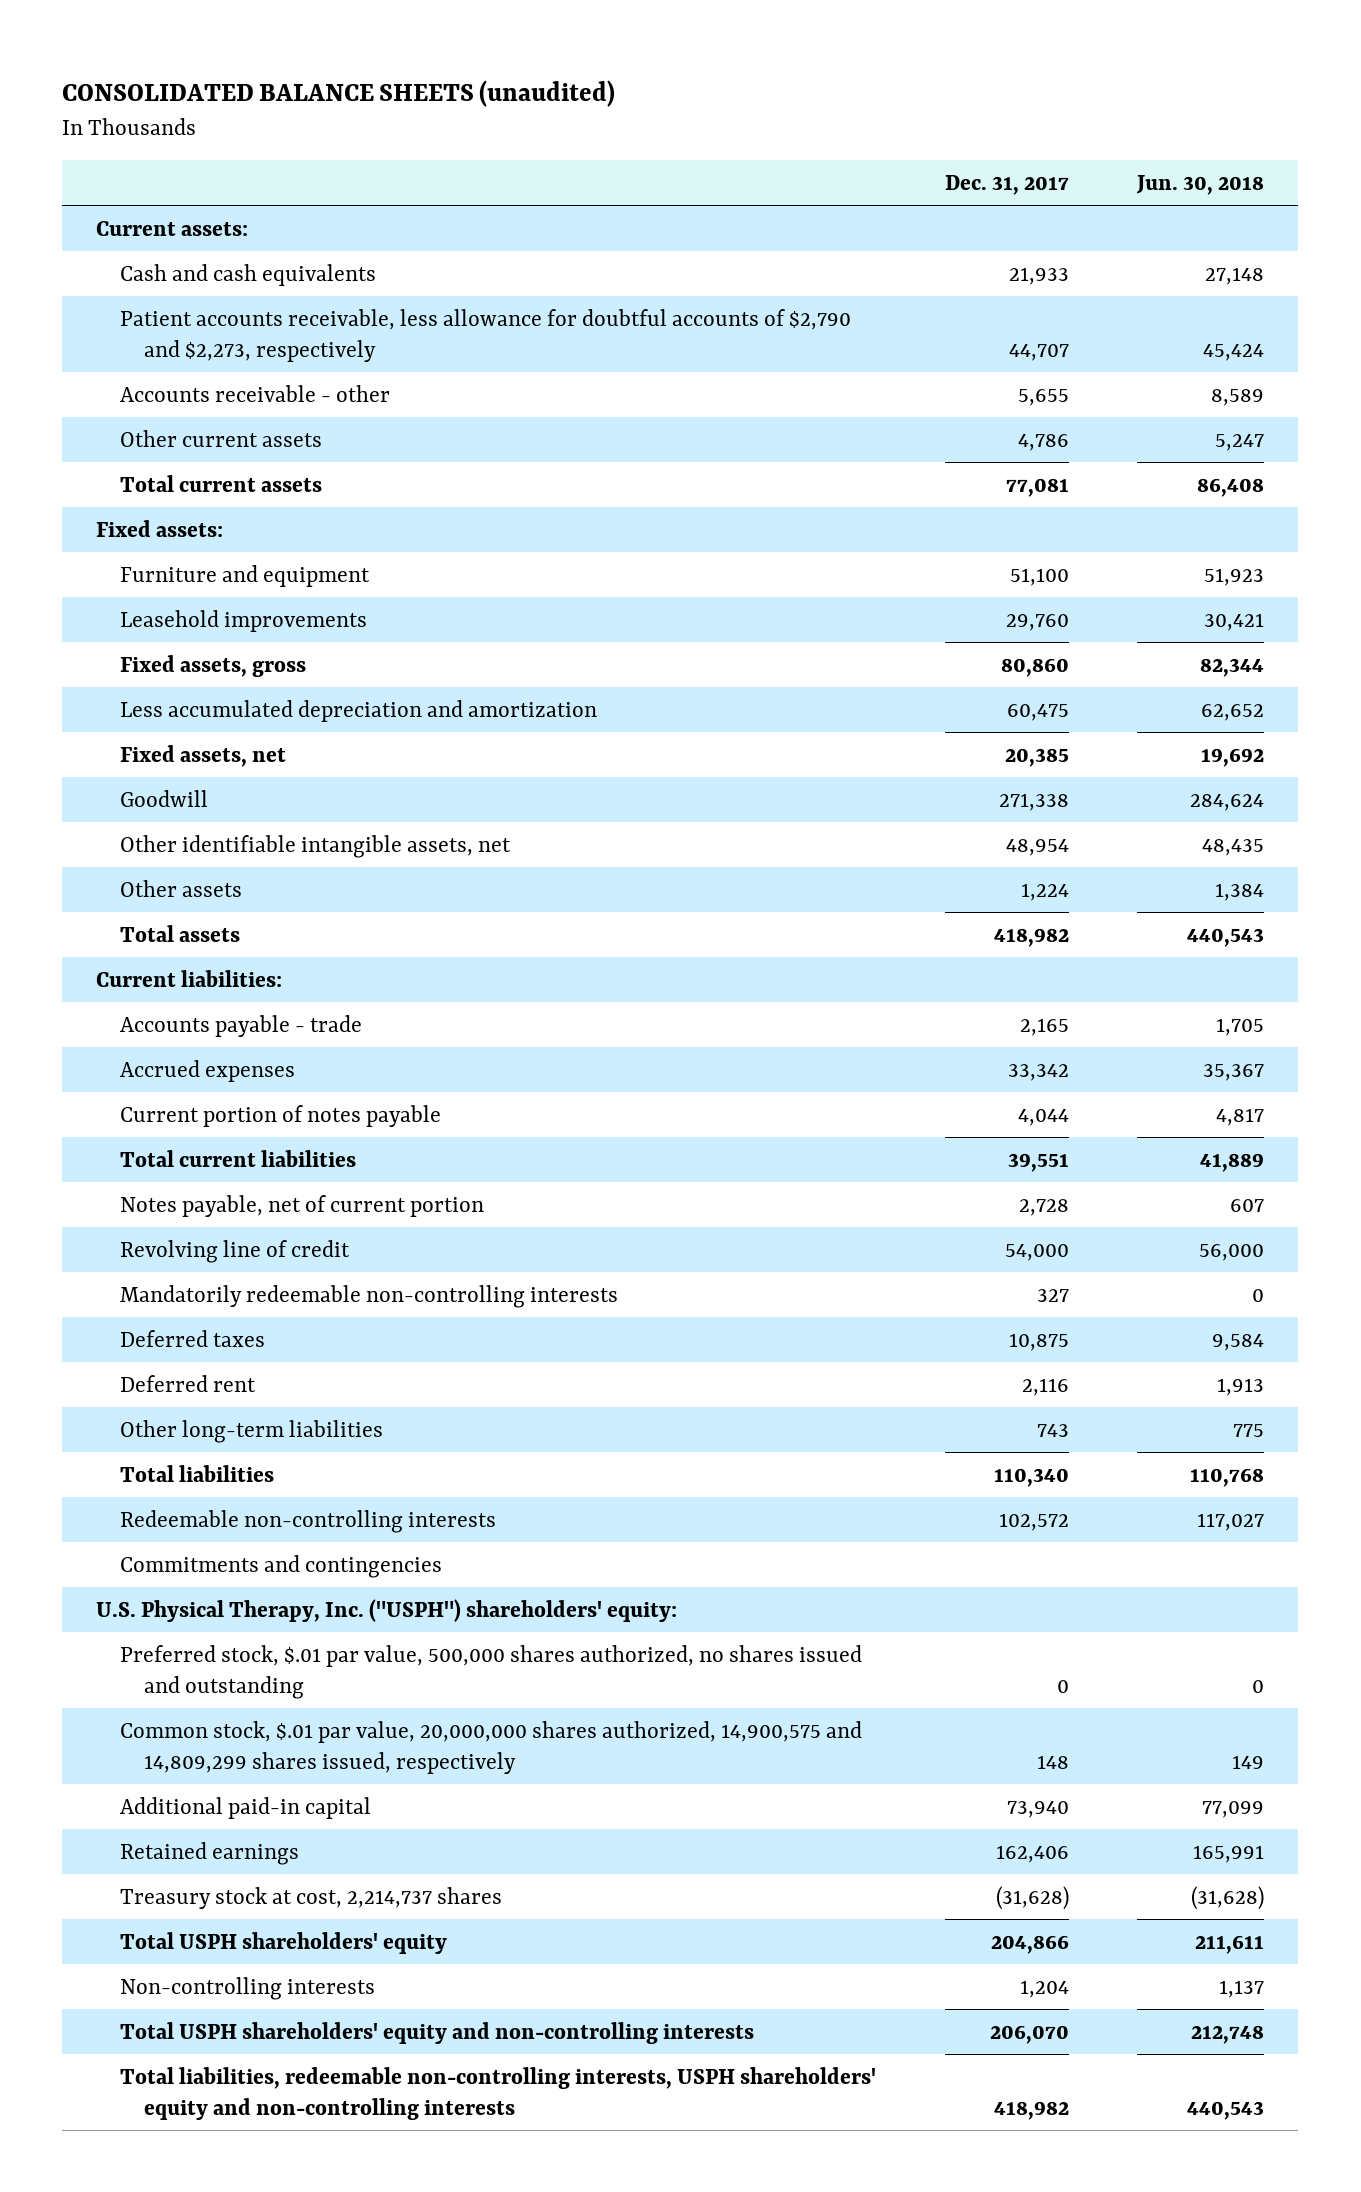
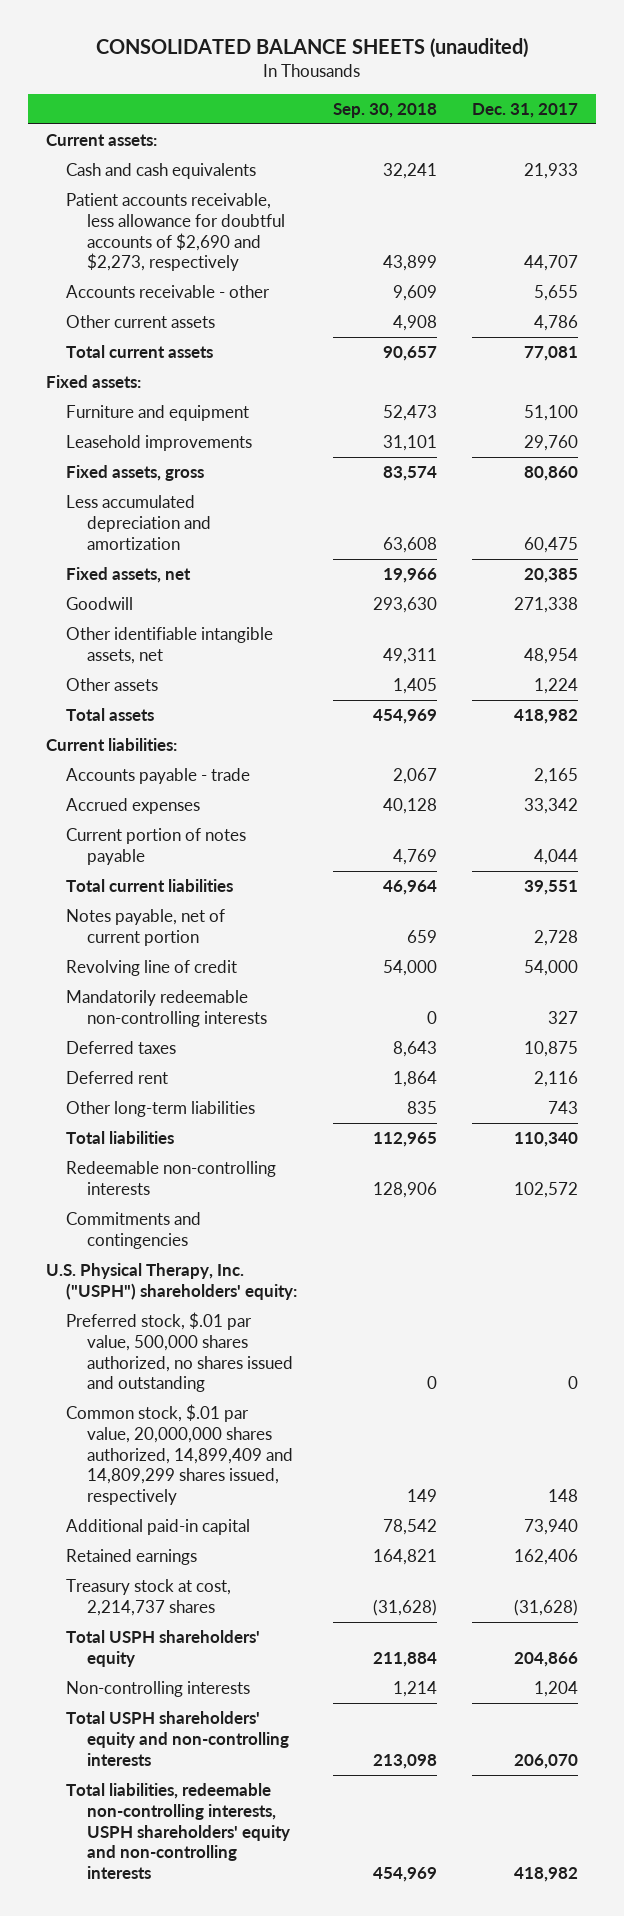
- | Dec. 31, 2017 | Jun. 30, 2018
+ | Sep. 30, 2018 | Dec. 31, 2017
- Patient accounts receivable, less allowance for doubtful accounts of $2,790 and $2,273, respectively | 44,707 | 45,424
+ Patient accounts receivable, less allowance for doubtful accounts of $2,690 and $2,273, respectively | 43,899 | 44,707
- Common stock, $.01 par value, 20,000,000 shares authorized, 14,900,575 and 14,809,299 shares issued, respectively | 148 | 149
+ Common stock, $.01 par value, 20,000,000 shares authorized, 14,899,409 and 14,809,299 shares issued, respectively | 149 | 148

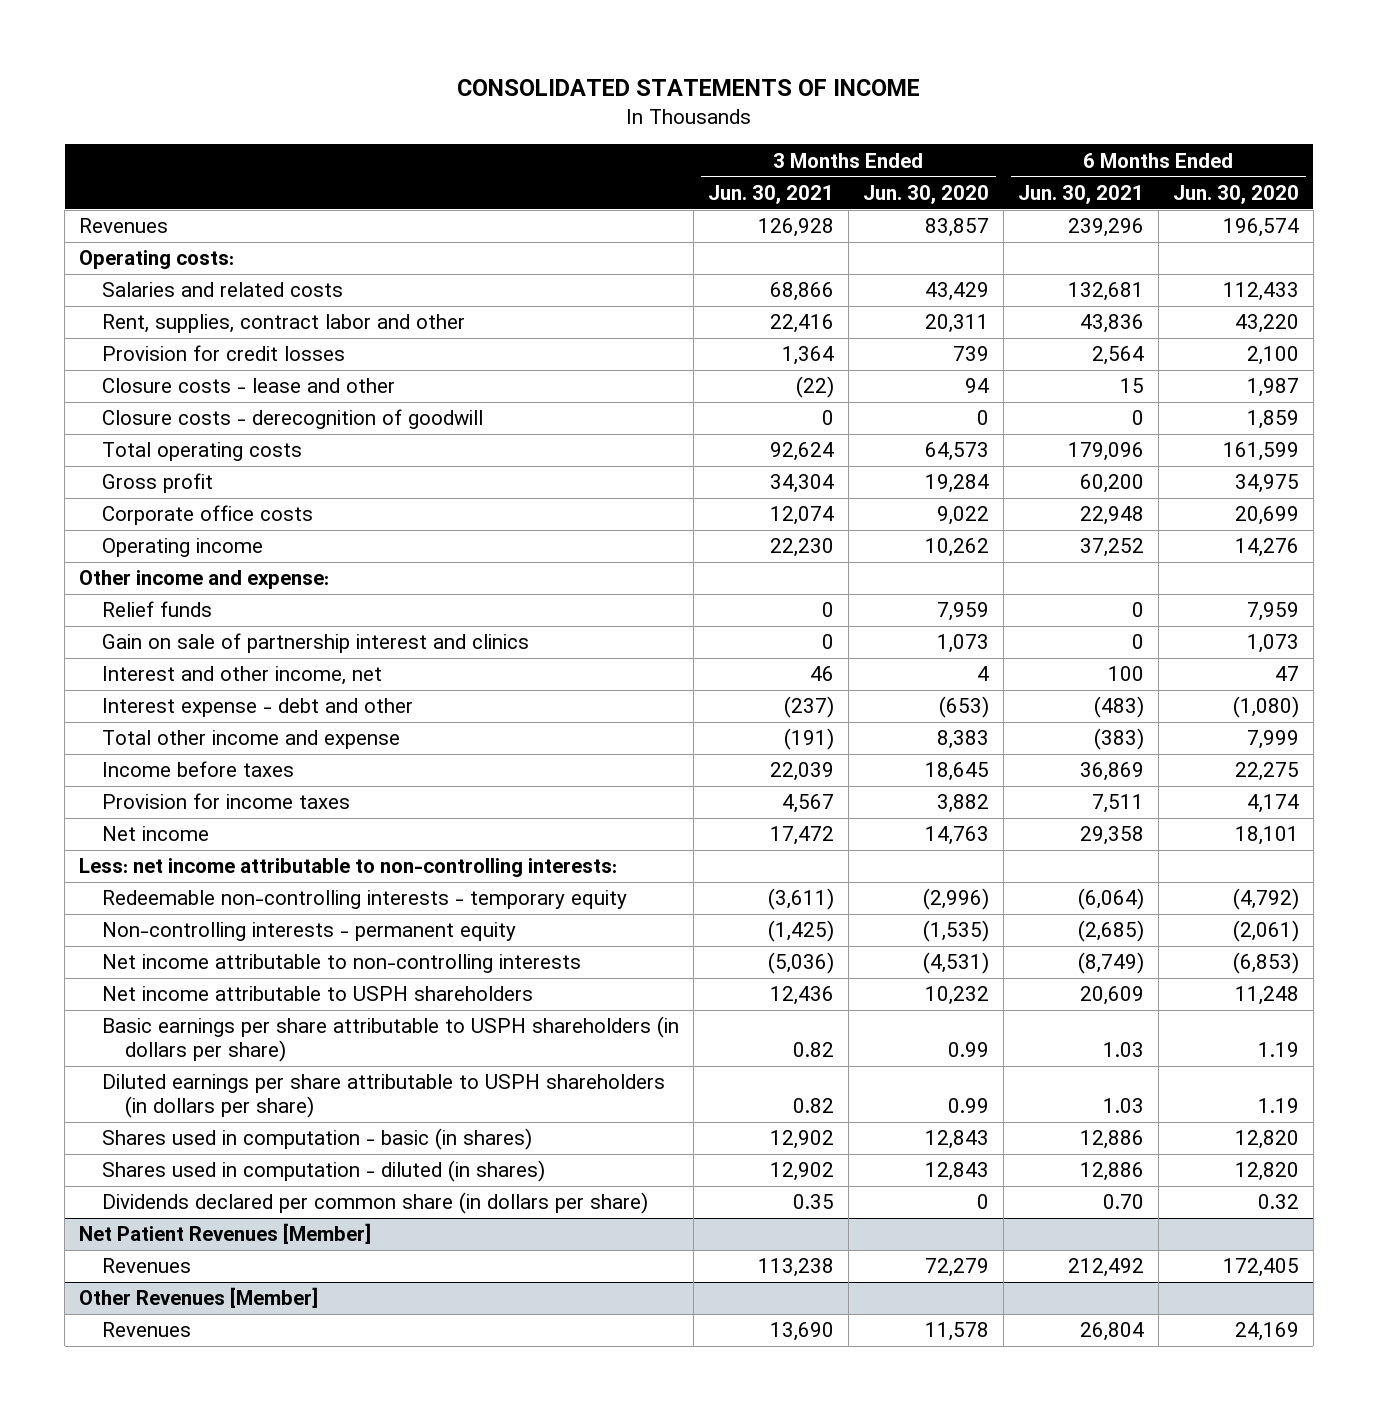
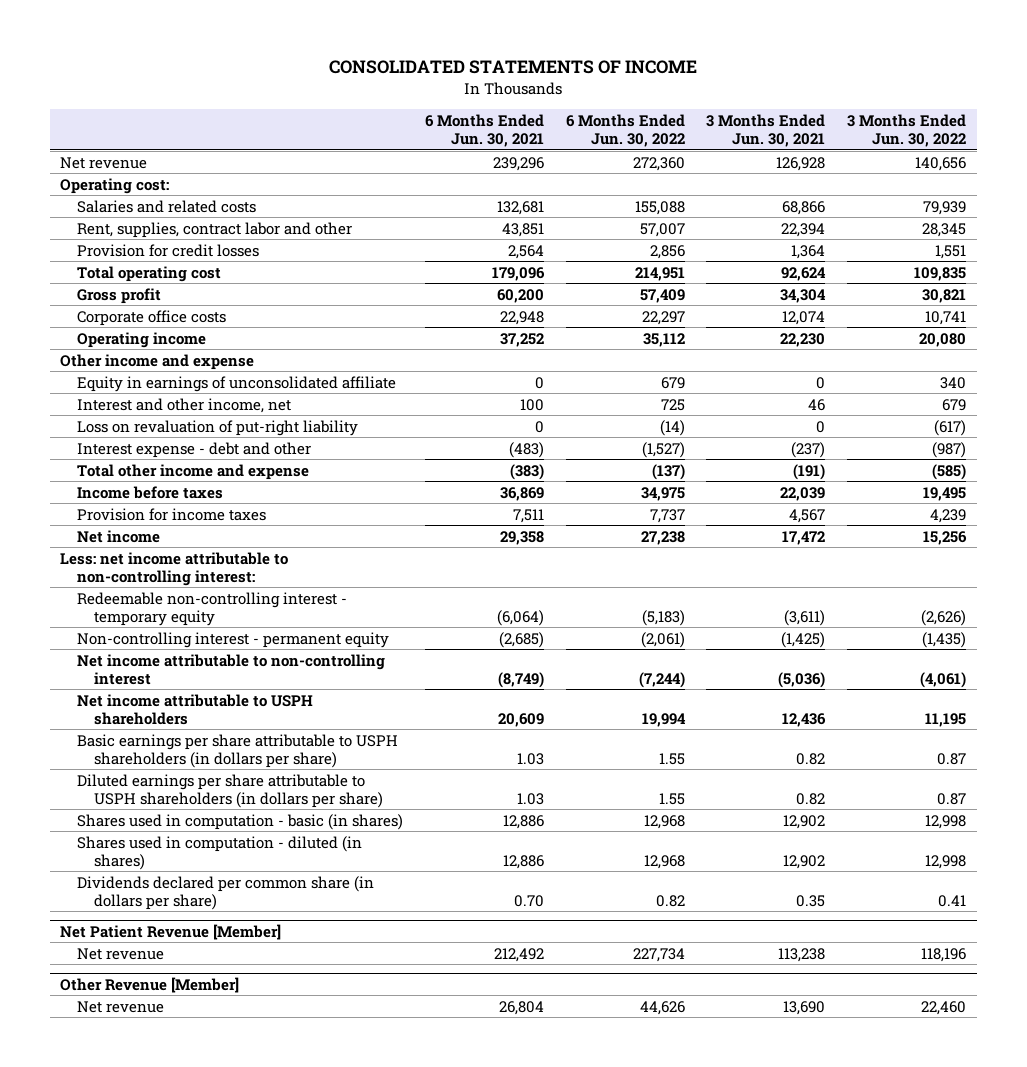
- | 3 Months Ended Jun. 30, 2021 | 3 Months Ended Jun. 30, 2020 | 6 Months Ended Jun. 30, 2021 | 6 Months Ended Jun. 30, 2020
+ | 6 Months Ended Jun. 30, 2021 | 6 Months Ended Jun. 30, 2022 | 3 Months Ended Jun. 30, 2021 | 3 Months Ended Jun. 30, 2022
- Revenues | 126,928 | 83,857 | 239,296 | 196,574
- Operating costs:
+ Net revenue | 239,296 | 272,360 | 126,928 | 140,656
+ Operating cost:
- Rent, supplies, contract labor and other | 22,416 | 20,311 | 43,836 | 43,220
+ Rent, supplies, contract labor and other | 43,851 | 57,007 | 22,394 | 28,345
- Closure costs - lease and other | (22) | 94 | 15 | 1,987
- Closure costs - derecognition of goodwill | 0 | 0 | 0 | 1,859
- Total operating costs | 92,624 | 64,573 | 179,096 | 161,599
+ Total operating cost | 179,096 | 214,951 | 92,624 | 109,835
- Other income and expense:
- Relief funds | 0 | 7,959 | 0 | 7,959
- Gain on sale of partnership interest and clinics | 0 | 1,073 | 0 | 1,073
+ Other income and expense
+ Equity in earnings of unconsolidated affiliate | 0 | 679 | 0 | 340
+ Loss on revaluation of put-right liability | 0 | (14) | 0 | (617)
- Less: net income attributable to non-controlling interests:
- Redeemable non-controlling interests - temporary equity | (3,611) | (2,996) | (6,064) | (4,792)
- Non-controlling interests - permanent equity | (1,425) | (1,535) | (2,685) | (2,061)
- Net income attributable to non-controlling interests | (5,036) | (4,531) | (8,749) | (6,853)
+ Less: net income attributable to non-controlling interest:
+ Redeemable non-controlling interest - temporary equity | (6,064) | (5,183) | (3,611) | (2,626)
+ Non-controlling interest - permanent equity | (2,685) | (2,061) | (1,425) | (1,435)
+ Net income attributable to non-controlling interest | (8,749) | (7,244) | (5,036) | (4,061)
- Net Patient Revenues [Member]
- Revenues | 113,238 | 72,279 | 212,492 | 172,405
- Other Revenues [Member]
- Revenues | 13,690 | 11,578 | 26,804 | 24,169
+ Net Patient Revenue [Member]
+ Net revenue | 212,492 | 227,734 | 113,238 | 118,196
+ Other Revenue [Member]
+ Net revenue | 26,804 | 44,626 | 13,690 | 22,460

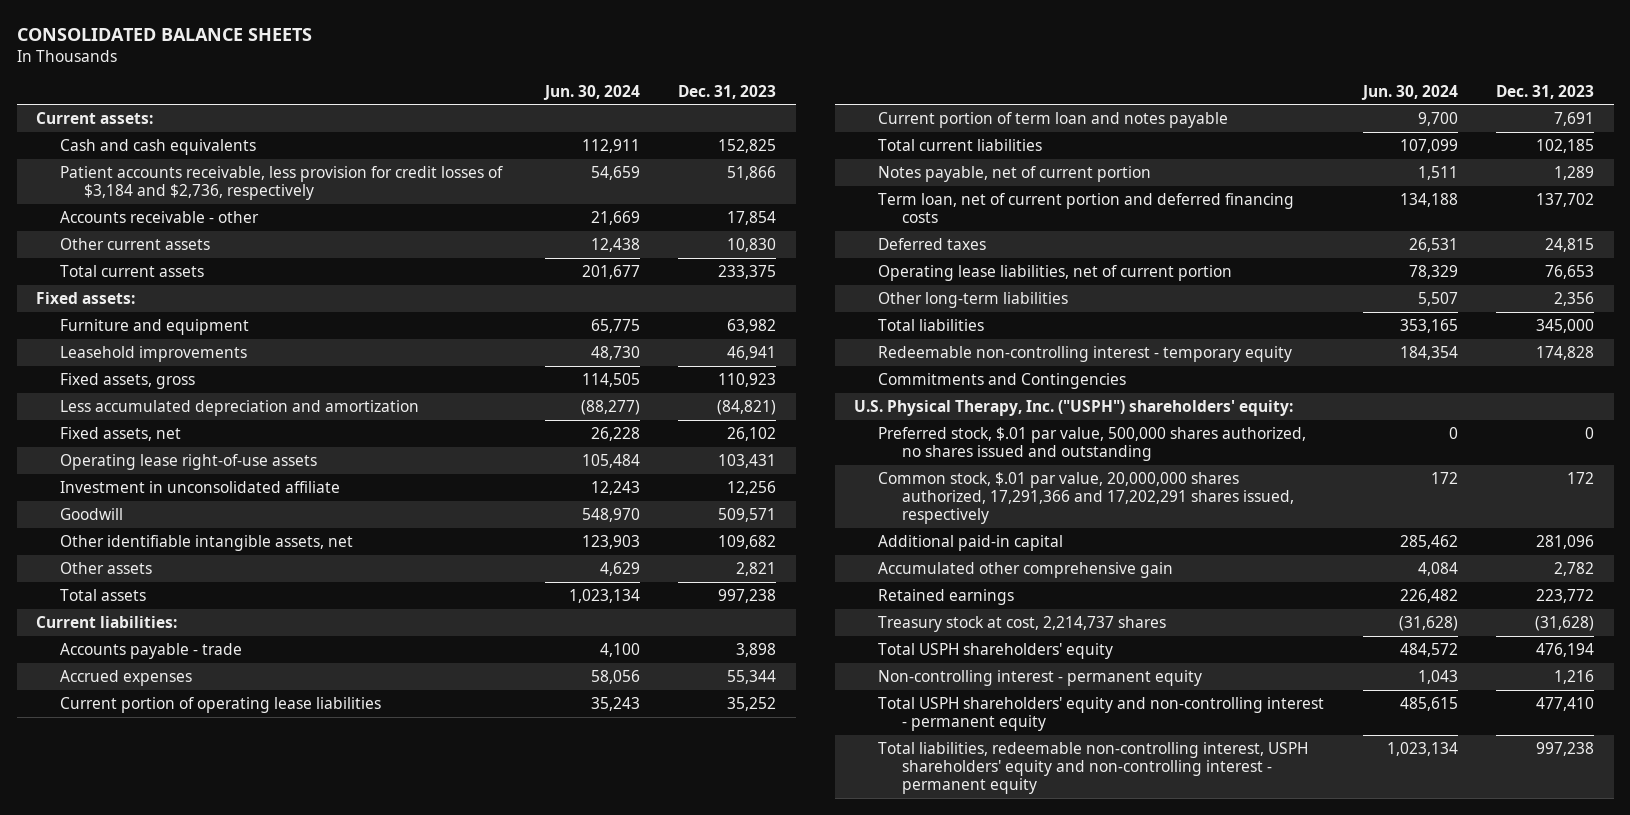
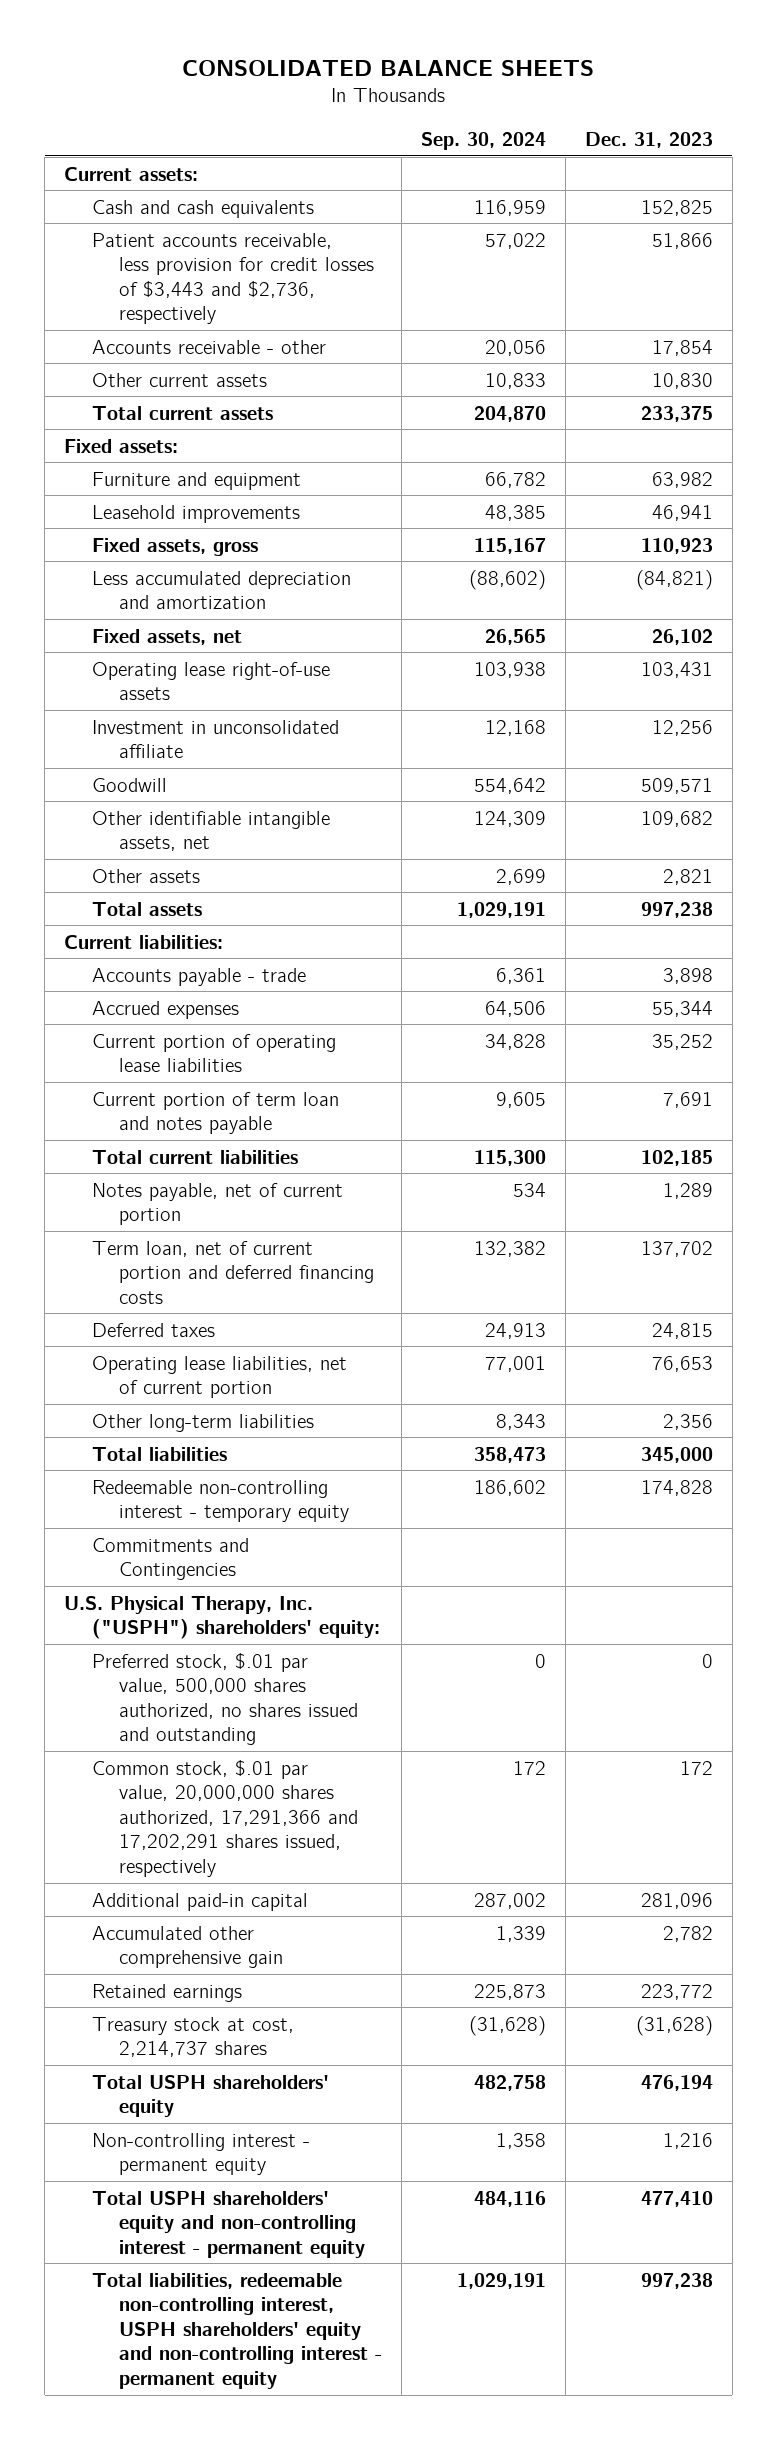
- | Jun. 30, 2024 | Dec. 31, 2023
+ | Sep. 30, 2024 | Dec. 31, 2023
- Patient accounts receivable, less provision for credit losses of $3,184 and $2,736, respectively | 54,659 | 51,866
+ Patient accounts receivable, less provision for credit losses of $3,443 and $2,736, respectively | 57,022 | 51,866

